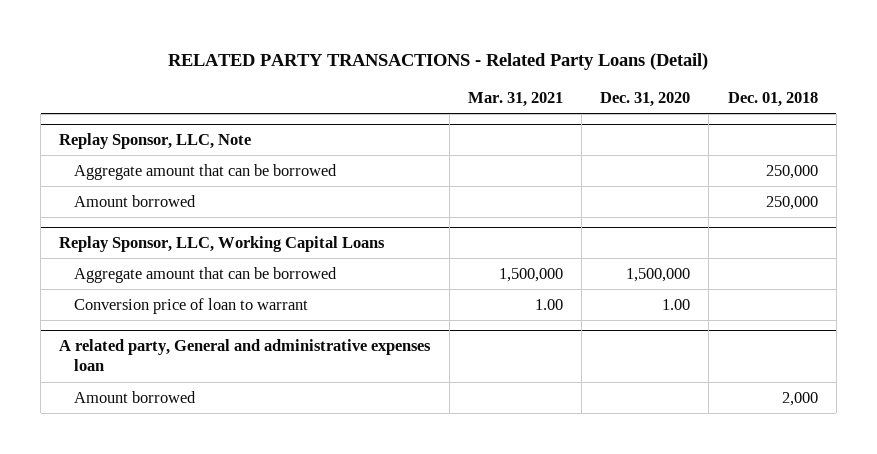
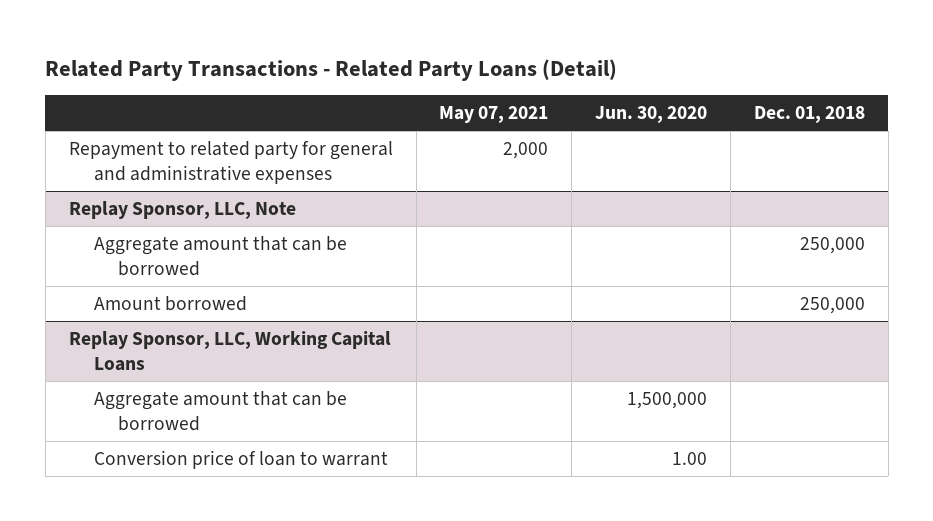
- RELATED PARTY TRANSACTIONS - Related Party Loans (Detail)
+ Related Party Transactions - Related Party Loans (Detail)
- | Mar. 31, 2021 | Dec. 31, 2020 | Dec. 01, 2018
+ | May 07, 2021 | Jun. 30, 2020 | Dec. 01, 2018
+ Repayment to related party for general and administrative expenses | 2,000 | |
- A related party, General and administrative expenses loan
- Amount borrowed | | | 2,000

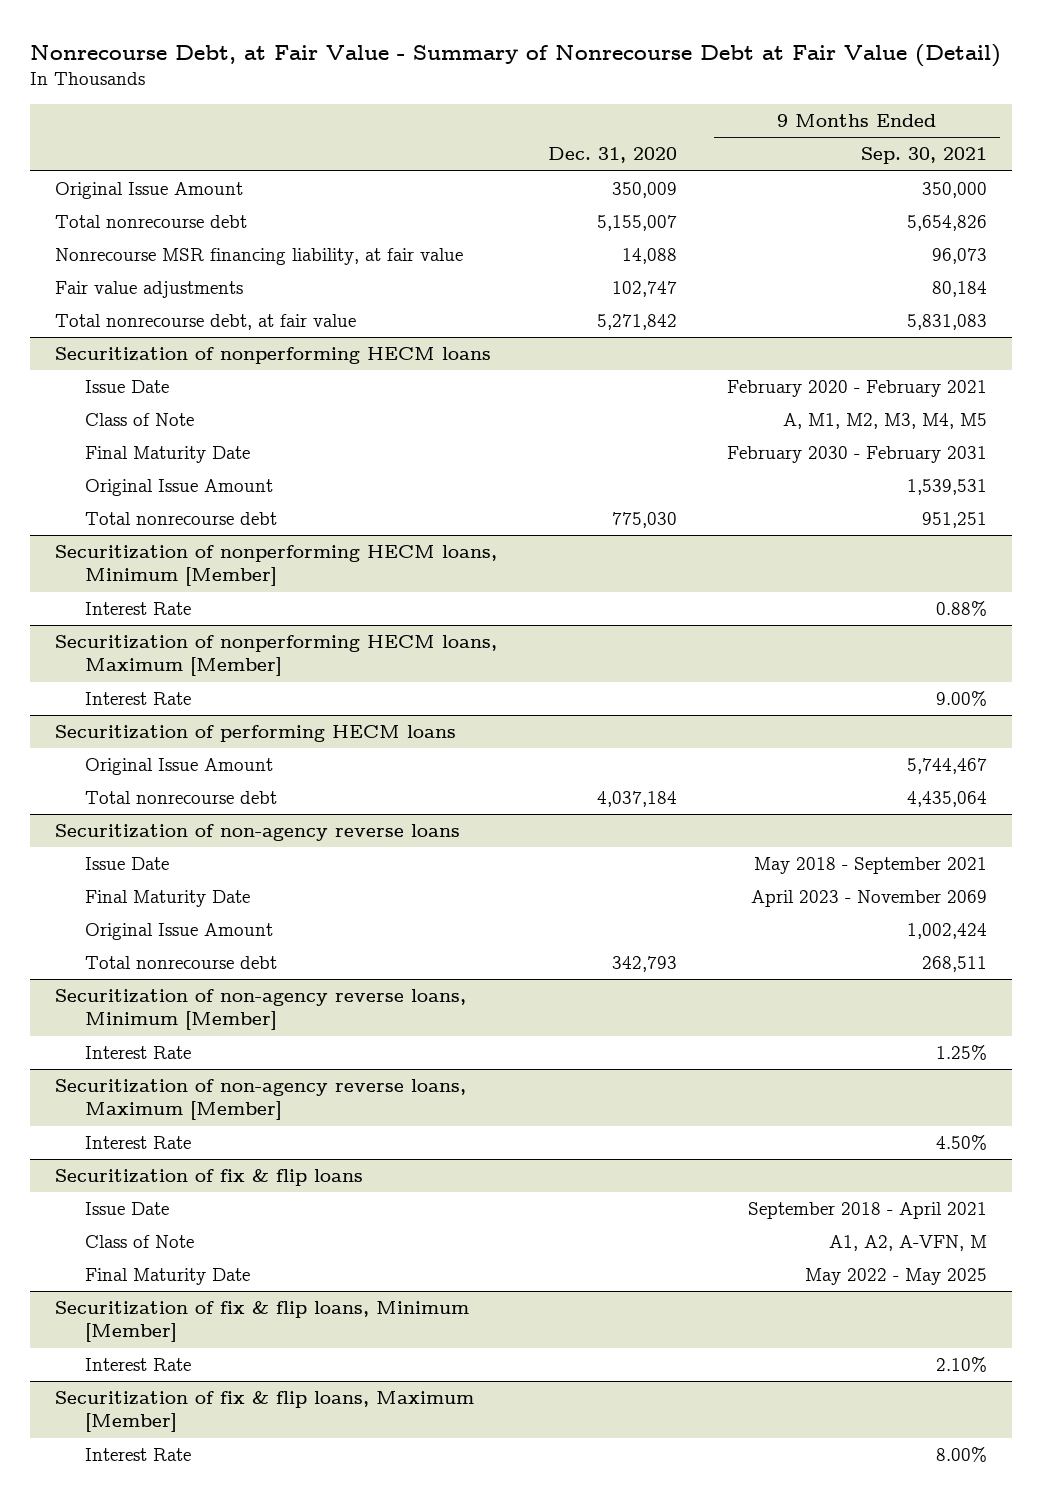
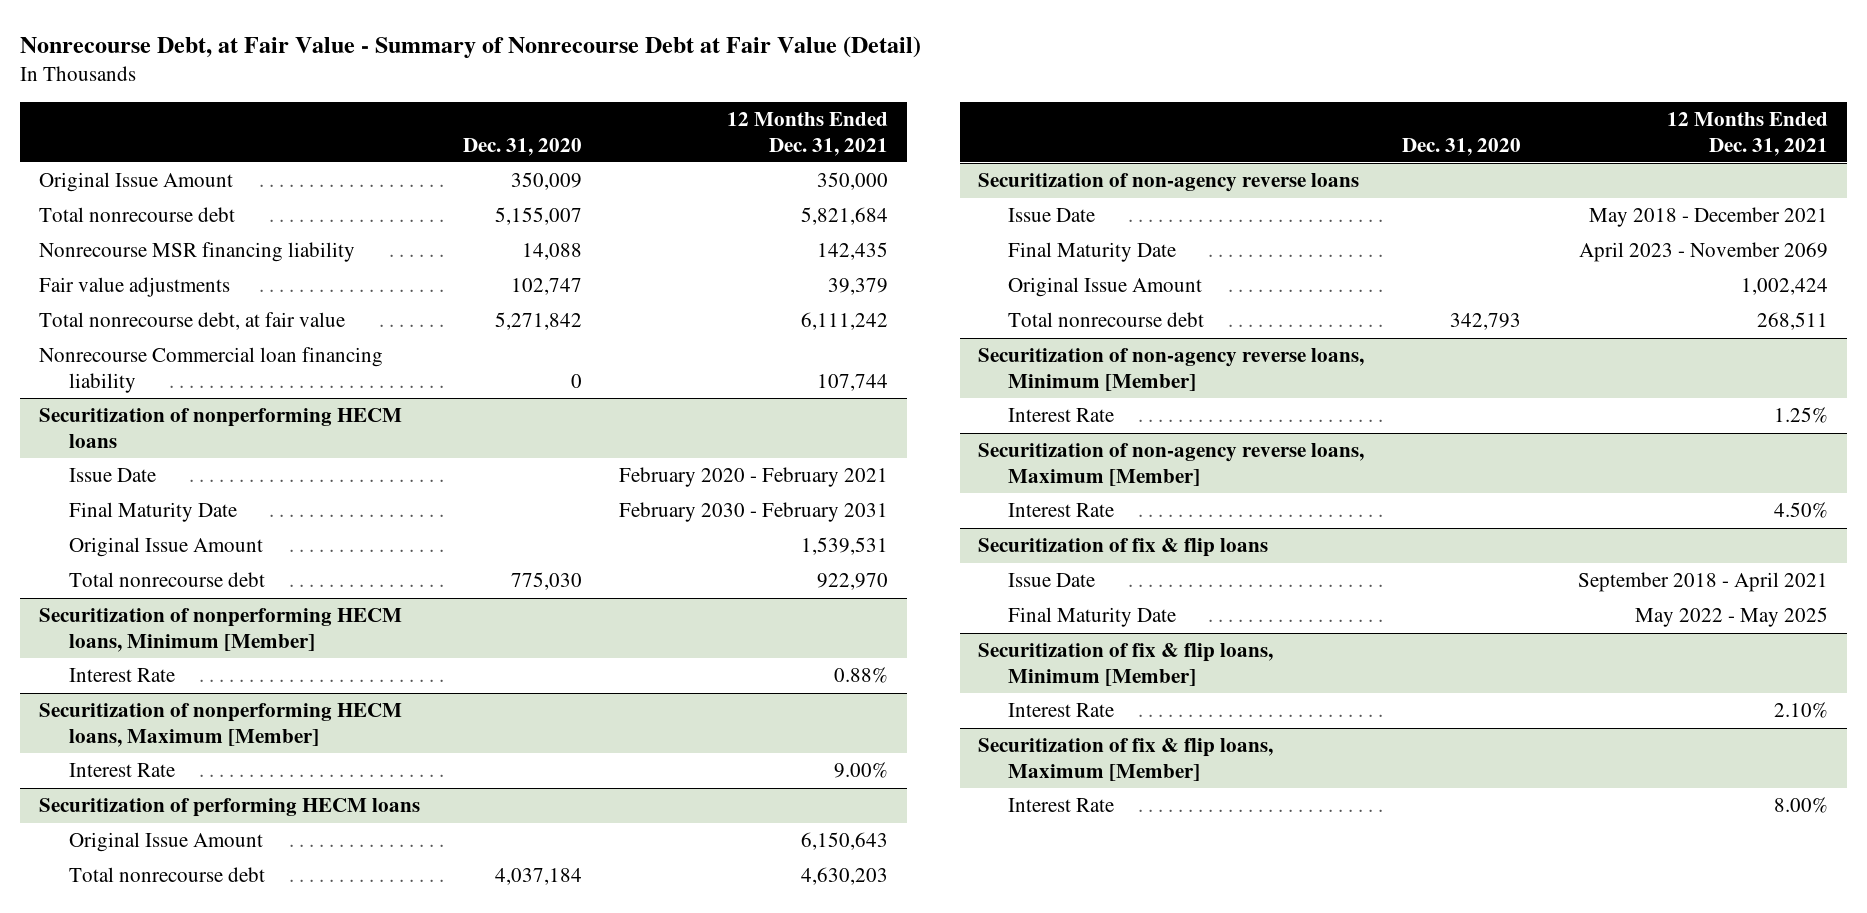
- | Dec. 31, 2020 | 9 Months Ended Sep. 30, 2021
+ | Dec. 31, 2020 | 12 Months Ended Dec. 31, 2021
- Nonrecourse MSR financing liability, at fair value | 14,088 | 96,073
+ Nonrecourse MSR financing liability | 14,088 | 142,435
+ Nonrecourse Commercial loan financing liability | 0 | 107,744
@ Securitization of nonperforming HECM loans
- Class of Note | | A, M1, M2, M3, M4, M5
@ Securitization of fix & flip loans
- Class of Note | | A1, A2, A-VFN, M

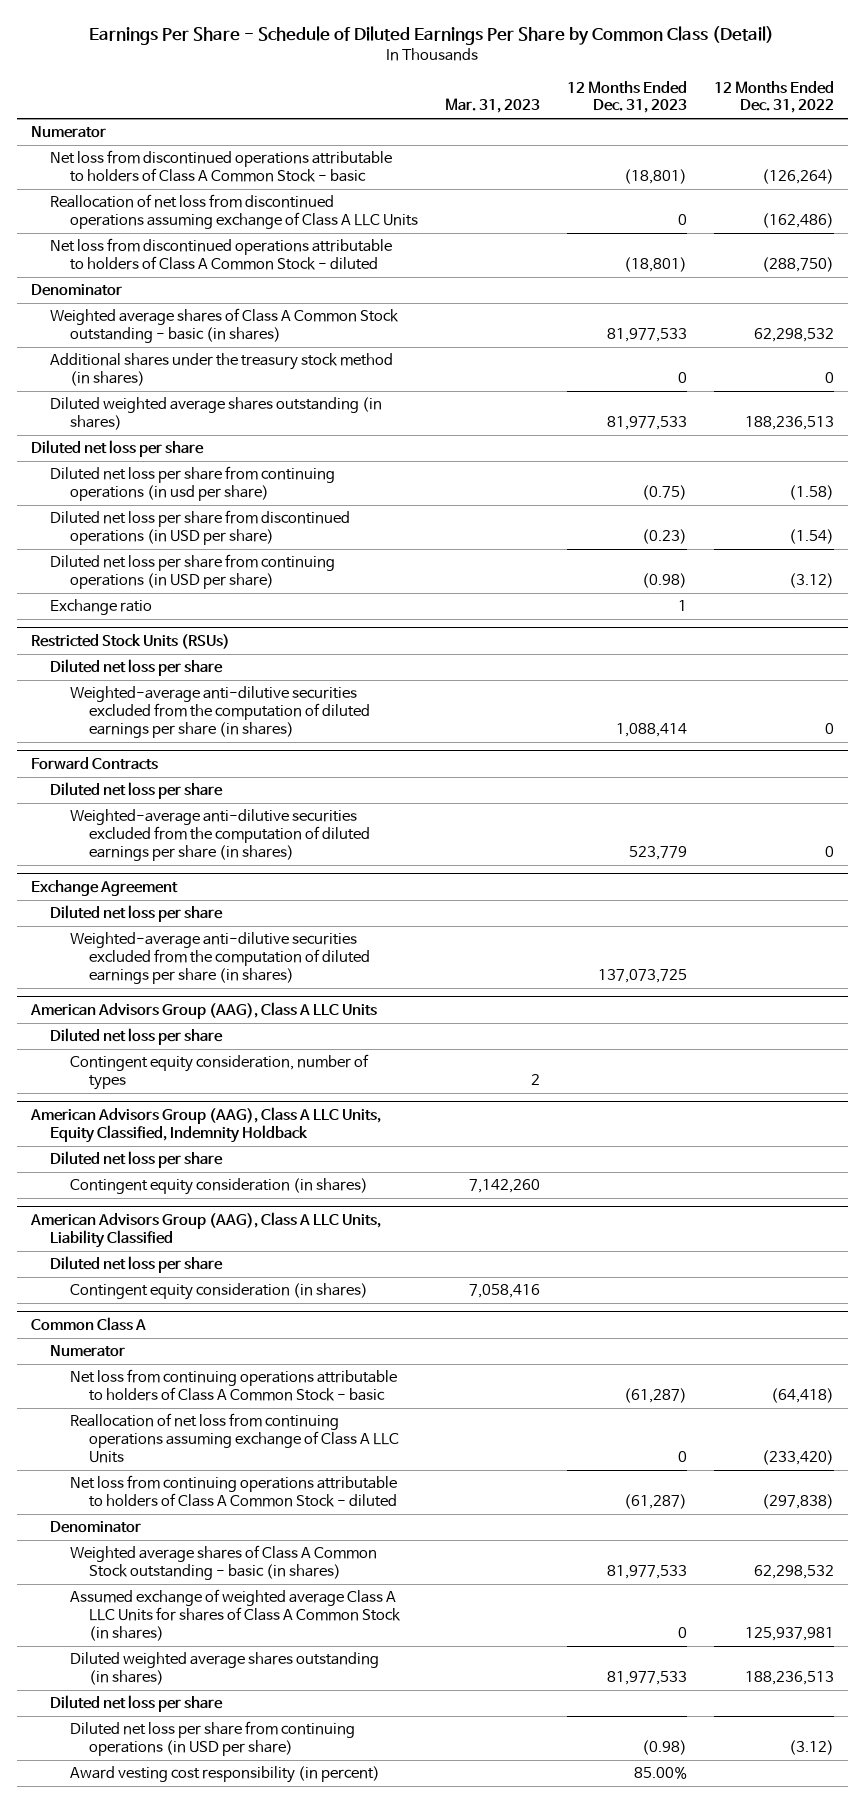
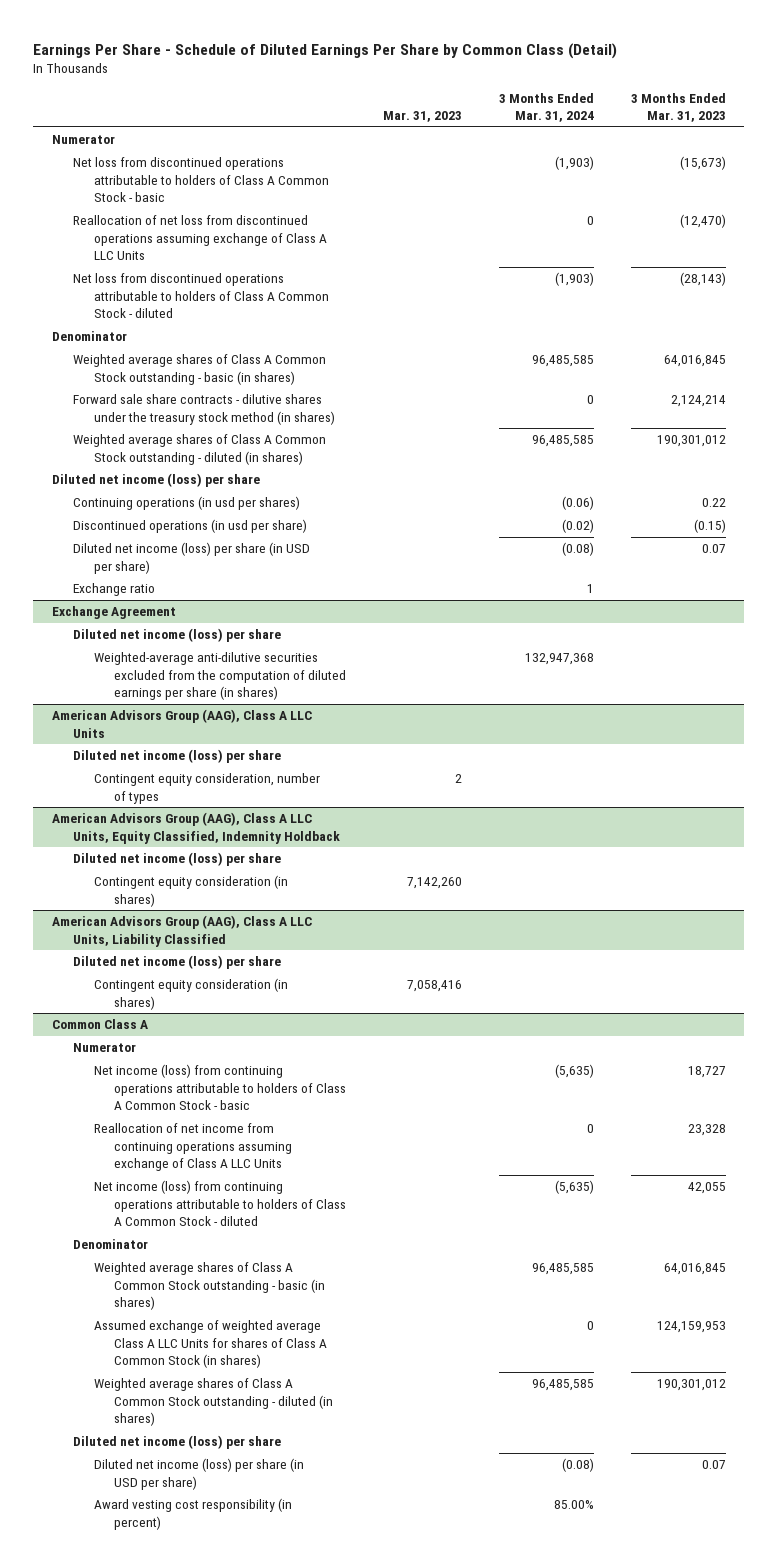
- | Mar. 31, 2023 | 12 Months Ended Dec. 31, 2023 | 12 Months Ended Dec. 31, 2022
+ | Mar. 31, 2023 | 3 Months Ended Mar. 31, 2024 | 3 Months Ended Mar. 31, 2023
- Additional shares under the treasury stock method (in shares) | | 0 | 0
- Diluted weighted average shares outstanding (in shares) | | 81,977,533 | 188,236,513
- Diluted net loss per share
- Diluted net loss per share from continuing operations (in usd per share) | | (0.75) | (1.58)
- Diluted net loss per share from discontinued operations (in USD per share) | | (0.23) | (1.54)
- Diluted net loss per share from continuing operations (in USD per share) | | (0.98) | (3.12)
+ Forward sale share contracts - dilutive shares under the treasury stock method (in shares) | | 0 | 2,124,214
+ Weighted average shares of Class A Common Stock outstanding - diluted (in shares) | | 96,485,585 | 190,301,012
+ Diluted net income (loss) per share
+ Continuing operations (in usd per shares) | | (0.06) | 0.22
+ Discontinued operations (in usd per share) | | (0.02) | (0.15)
+ Diluted net income (loss) per share (in USD per share) | | (0.08) | 0.07
- Restricted Stock Units (RSUs)
- Diluted net loss per share
- Weighted-average anti-dilutive securities excluded from the computation of diluted earnings per share (in shares) | | 1,088,414 | 0
- Forward Contracts
- Diluted net loss per share
- Weighted-average anti-dilutive securities excluded from the computation of diluted earnings per share (in shares) | | 523,779 | 0
@ Exchange Agreement
- Diluted net loss per share
+ Diluted net income (loss) per share
@ American Advisors Group (AAG), Class A LLC Units
- Diluted net loss per share
+ Diluted net income (loss) per share
@ American Advisors Group (AAG), Class A LLC Units, Equity Classified, Indemnity Holdback
- Diluted net loss per share
+ Diluted net income (loss) per share
@ American Advisors Group (AAG), Class A LLC Units, Liability Classified
- Diluted net loss per share
+ Diluted net income (loss) per share
@ Common Class A
- Net loss from continuing operations attributable to holders of Class A Common Stock - basic | | (61,287) | (64,418)
- Reallocation of net loss from continuing operations assuming exchange of Class A LLC Units | | 0 | (233,420)
- Net loss from continuing operations attributable to holders of Class A Common Stock - diluted | | (61,287) | (297,838)
+ Net income (loss) from continuing operations attributable to holders of Class A Common Stock - basic | | (5,635) | 18,727
+ Reallocation of net income from continuing operations assuming exchange of Class A LLC Units | | 0 | 23,328
+ Net income (loss) from continuing operations attributable to holders of Class A Common Stock - diluted | | (5,635) | 42,055
- Diluted weighted average shares outstanding (in shares) | | 81,977,533 | 188,236,513
- Diluted net loss per share
- Diluted net loss per share from continuing operations (in USD per share) | | (0.98) | (3.12)
+ Weighted average shares of Class A Common Stock outstanding - diluted (in shares) | | 96,485,585 | 190,301,012
+ Diluted net income (loss) per share
+ Diluted net income (loss) per share (in USD per share) | | (0.08) | 0.07

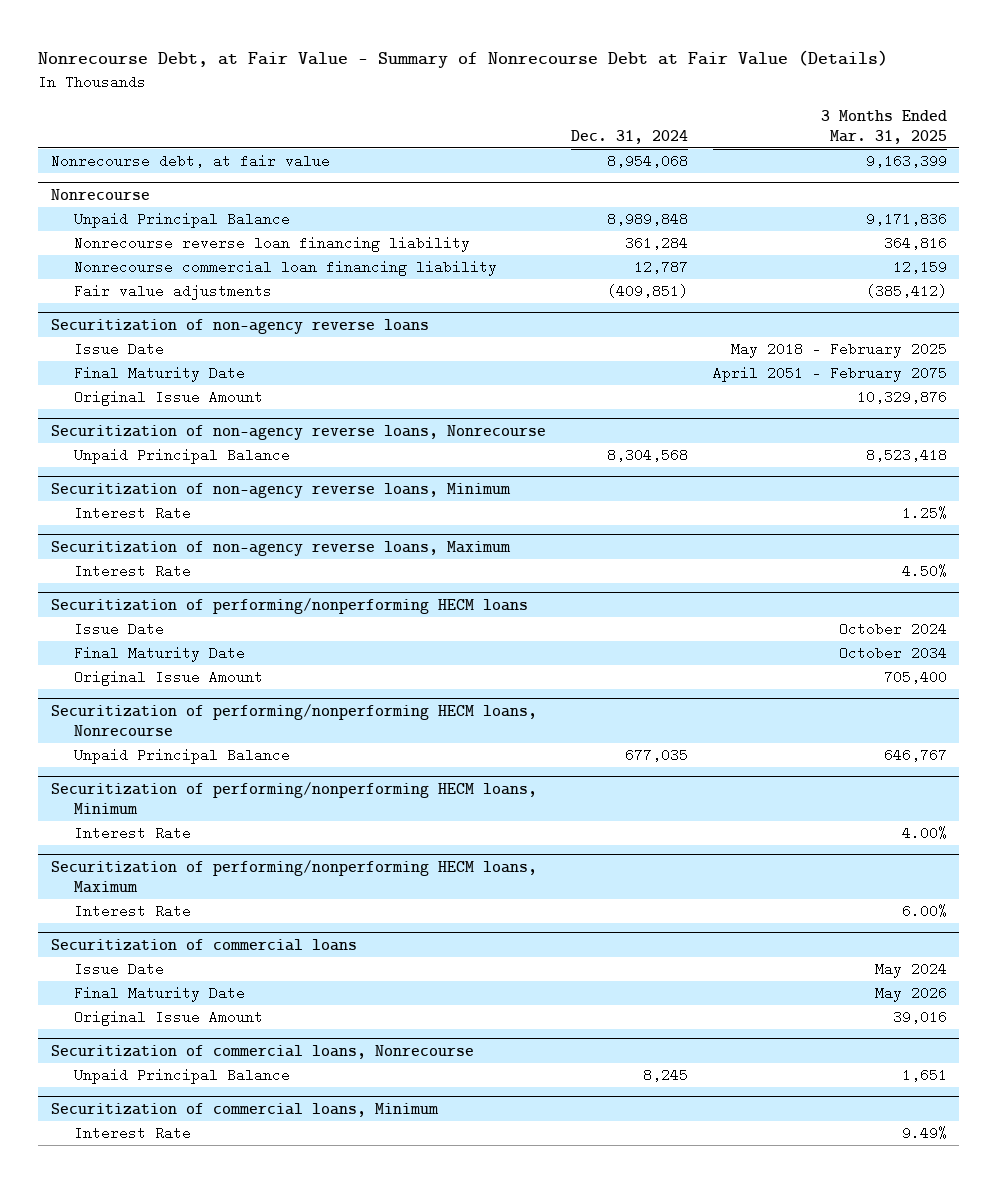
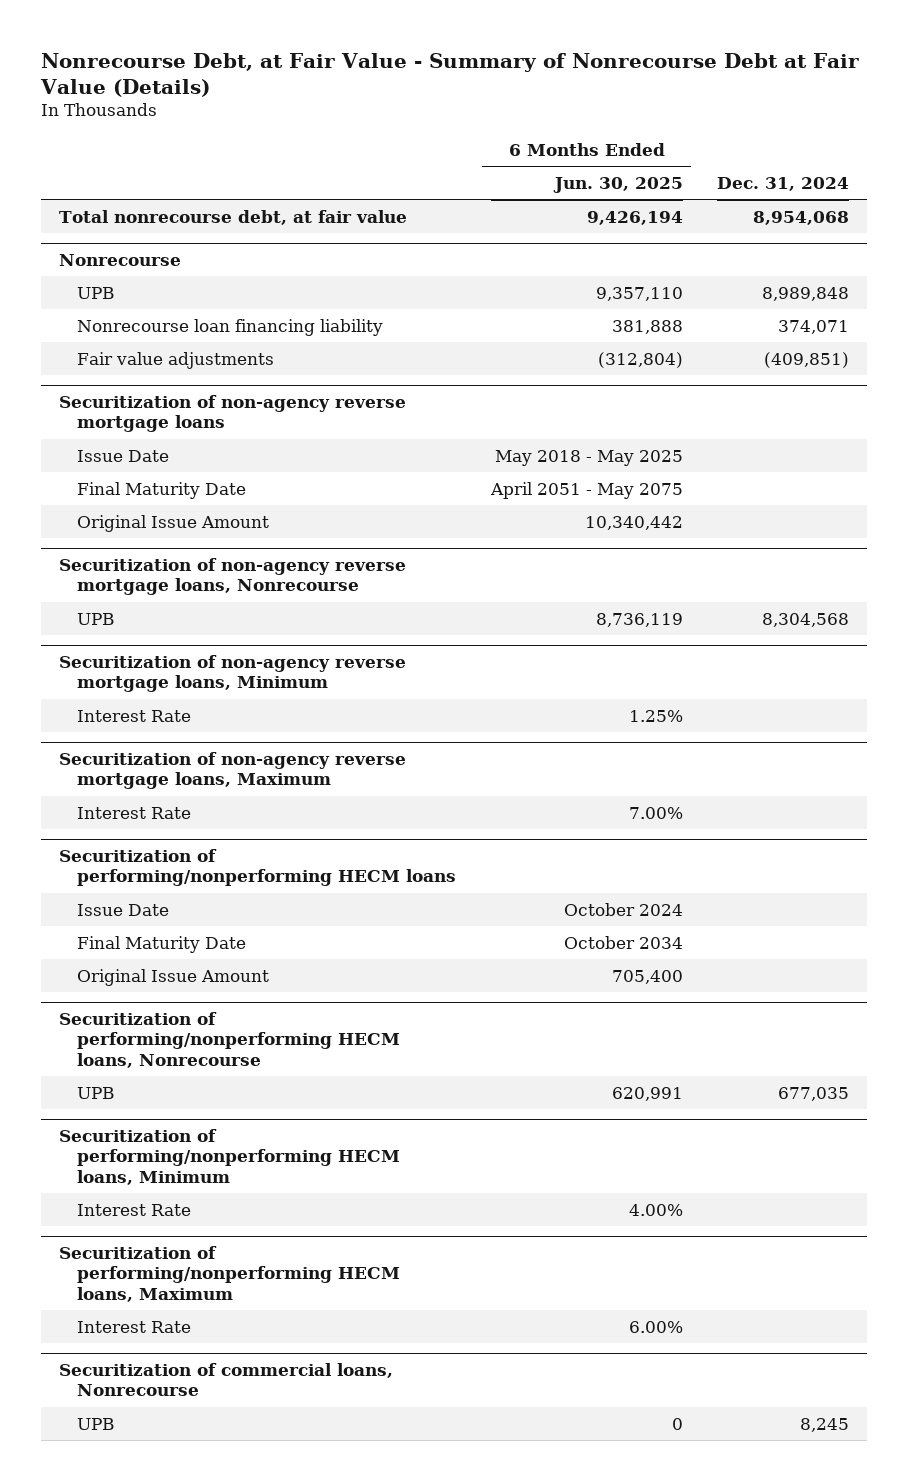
- | Dec. 31, 2024 | 3 Months Ended Mar. 31, 2025
+ | 6 Months Ended Jun. 30, 2025 | Dec. 31, 2024
- Nonrecourse debt, at fair value | 8,954,068 | 9,163,399
+ Total nonrecourse debt, at fair value | 9,426,194 | 8,954,068
@ Nonrecourse
- Unpaid Principal Balance | 8,989,848 | 9,171,836
- Nonrecourse reverse loan financing liability | 361,284 | 364,816
- Nonrecourse commercial loan financing liability | 12,787 | 12,159
+ UPB | 9,357,110 | 8,989,848
+ Nonrecourse loan financing liability | 381,888 | 374,071
- Securitization of non-agency reverse loans
- Issue Date | | May 2018 - February 2025
- Final Maturity Date | | April 2051 - February 2075
- Original Issue Amount | | 10,329,876
- Securitization of non-agency reverse loans, Nonrecourse
- Unpaid Principal Balance | 8,304,568 | 8,523,418
- Securitization of non-agency reverse loans, Minimum
+ Securitization of non-agency reverse mortgage loans
+ Issue Date | May 2018 - May 2025 |
+ Final Maturity Date | April 2051 - May 2075 |
+ Original Issue Amount | 10,340,442 |
+ Securitization of non-agency reverse mortgage loans, Nonrecourse
+ UPB | 8,736,119 | 8,304,568
+ Securitization of non-agency reverse mortgage loans, Minimum
- Securitization of non-agency reverse loans, Maximum
+ Securitization of non-agency reverse mortgage loans, Maximum
@ Securitization of performing/nonperforming HECM loans, Nonrecourse
- Unpaid Principal Balance | 677,035 | 646,767
+ UPB | 620,991 | 677,035
- Securitization of commercial loans
- Issue Date | | May 2024
- Final Maturity Date | | May 2026
- Original Issue Amount | | 39,016
@ Securitization of commercial loans, Nonrecourse
- Unpaid Principal Balance | 8,245 | 1,651
- Securitization of commercial loans, Minimum
- Interest Rate | | 9.49%
@ Securitization of commercial loans, Nonrecourse
+ UPB | 0 | 8,245

